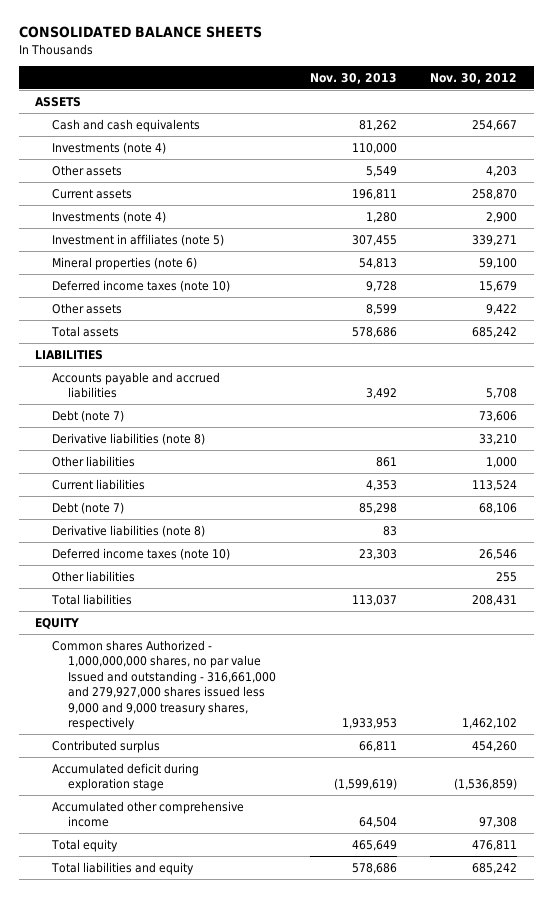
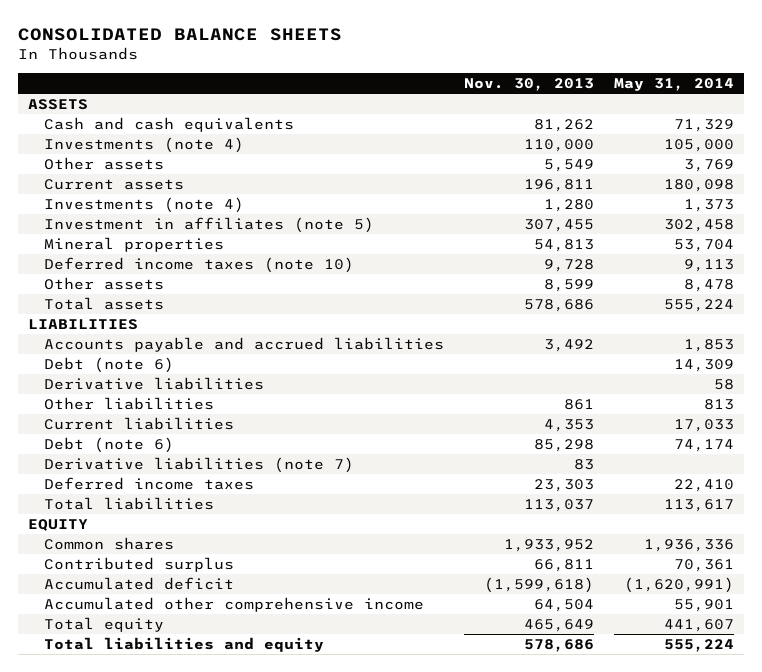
- | Nov. 30, 2013 | Nov. 30, 2012
+ | Nov. 30, 2013 | May 31, 2014
- Mineral properties (note 6) | 54,813 | 59,100
+ Mineral properties | 54,813 | 53,704
- Debt (note 7) | | 73,606
- Derivative liabilities (note 8) | | 33,210
+ Debt (note 6) | | 14,309
+ Derivative liabilities | | 58
- Debt (note 7) | 85,298 | 68,106
- Derivative liabilities (note 8) | 83 |
- Deferred income taxes (note 10) | 23,303 | 26,546
- Other liabilities | | 255
+ Debt (note 6) | 85,298 | 74,174
+ Derivative liabilities (note 7) | 83 |
+ Deferred income taxes | 23,303 | 22,410
- Common shares Authorized - 1,000,000,000 shares, no par value Issued and outstanding - 316,661,000 and 279,927,000 shares issued less 9,000 and 9,000 treasury shares, respectively | 1,933,953 | 1,462,102
+ Common shares | 1,933,952 | 1,936,336
- Accumulated deficit during exploration stage | (1,599,619) | (1,536,859)
+ Accumulated deficit | (1,599,618) | (1,620,991)

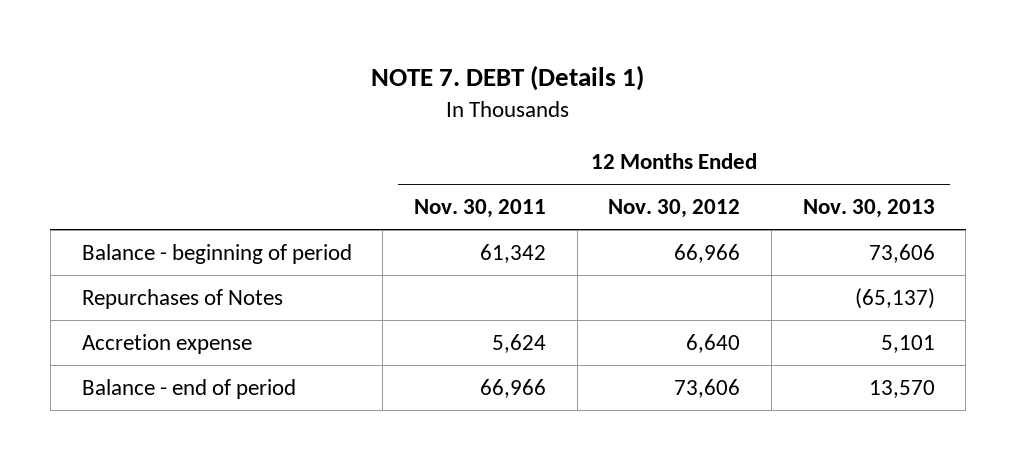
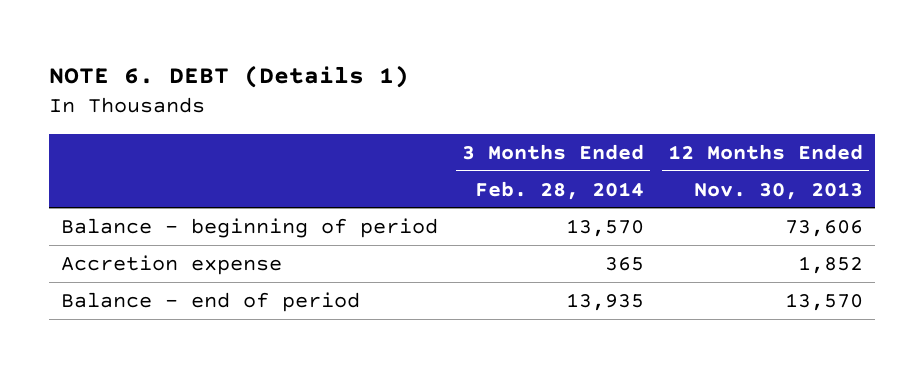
- NOTE 7. DEBT (Details 1)
+ NOTE 6. DEBT (Details 1)
- | 12 Months Ended Nov. 30, 2011 | 12 Months Ended Nov. 30, 2012 | 12 Months Ended Nov. 30, 2013
+ | 3 Months Ended Feb. 28, 2014 | 12 Months Ended Nov. 30, 2013
- Repurchases of Notes | | | (65,137)
- Accretion expense | 5,624 | 6,640 | 5,101
+ Accretion expense | 365 | 1,852

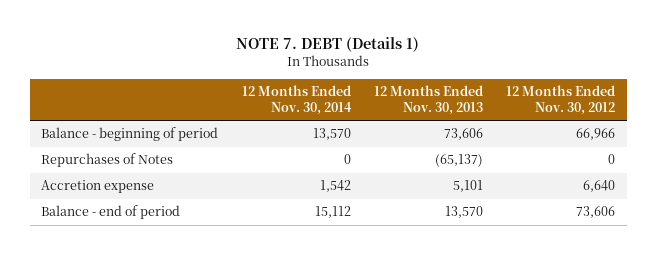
- NOTE 6. DEBT (Details 1)
+ NOTE 7. DEBT (Details 1)
- | 3 Months Ended Feb. 28, 2014 | 12 Months Ended Nov. 30, 2013
+ | 12 Months Ended Nov. 30, 2014 | 12 Months Ended Nov. 30, 2013 | 12 Months Ended Nov. 30, 2012
- Accretion expense | 365 | 1,852
+ Repurchases of Notes | 0 | (65,137) | 0
+ Accretion expense | 1,542 | 5,101 | 6,640

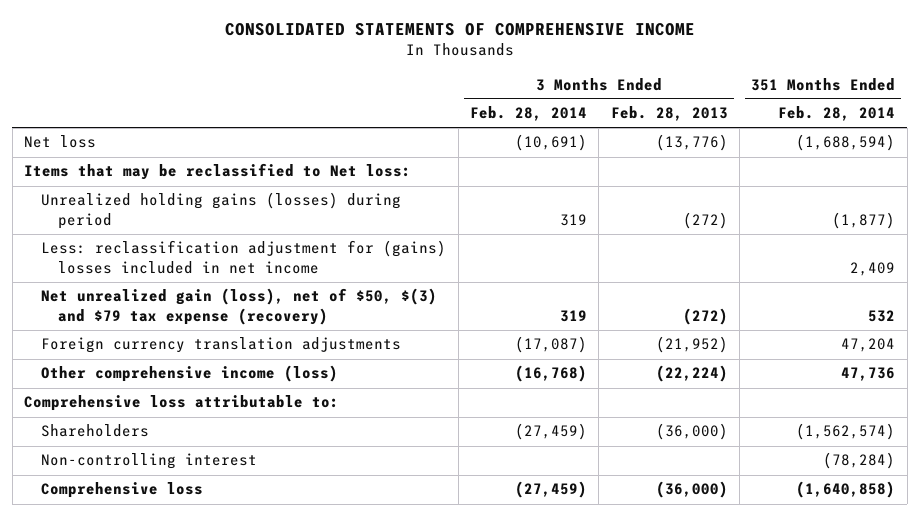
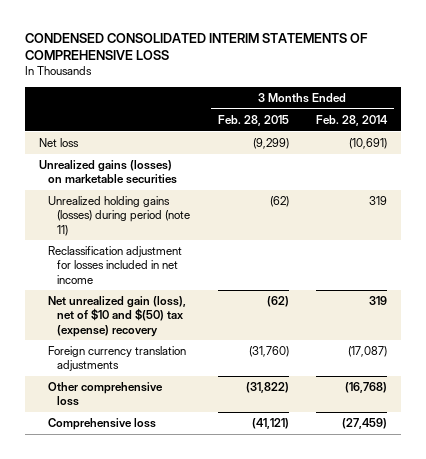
- CONSOLIDATED STATEMENTS OF COMPREHENSIVE INCOME
+ CONDENSED CONSOLIDATED INTERIM STATEMENTS OF COMPREHENSIVE LOSS
- | 3 Months Ended Feb. 28, 2014 | 3 Months Ended Feb. 28, 2013 | 351 Months Ended Feb. 28, 2014
+ | 3 Months Ended Feb. 28, 2015 | 3 Months Ended Feb. 28, 2014
- Items that may be reclassified to Net loss:
- Unrealized holding gains (losses) during period | 319 | (272) | (1,877)
- Less: reclassification adjustment for (gains) losses included in net income | | | 2,409
- Net unrealized gain (loss), net of $50, $(3) and $79 tax expense (recovery) | 319 | (272) | 532
+ Unrealized gains (losses) on marketable securities
+ Unrealized holding gains (losses) during period (note 11) | (62) | 319
+ Reclassification adjustment for losses included in net income
+ Net unrealized gain (loss), net of $10 and $(50) tax (expense) recovery | (62) | 319
- Other comprehensive income (loss) | (16,768) | (22,224) | 47,736
- Comprehensive loss attributable to:
- Shareholders | (27,459) | (36,000) | (1,562,574)
- Non-controlling interest | | | (78,284)
+ Other comprehensive loss | (31,822) | (16,768)

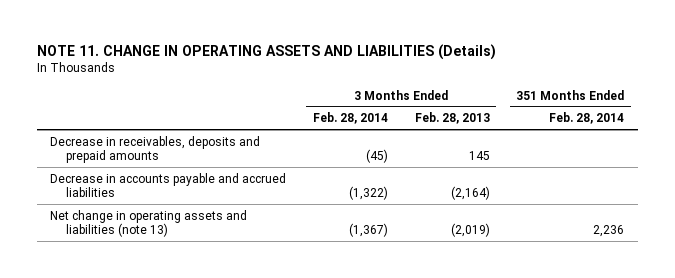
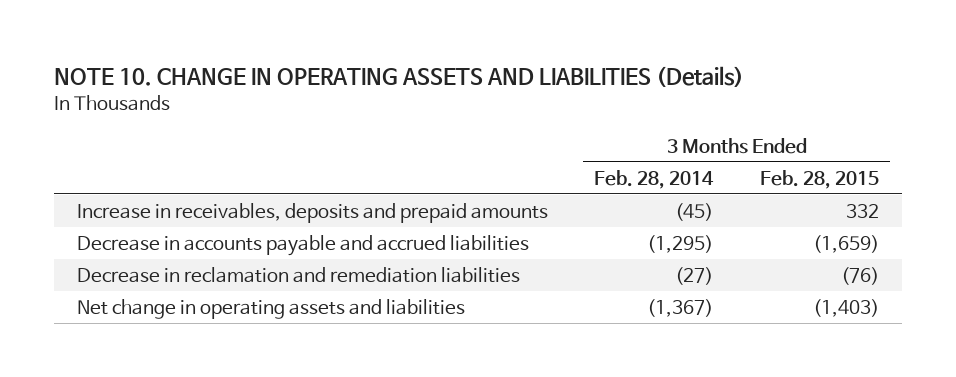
- NOTE 11. CHANGE IN OPERATING ASSETS AND LIABILITIES (Details)
+ NOTE 10. CHANGE IN OPERATING ASSETS AND LIABILITIES (Details)
- | 3 Months Ended Feb. 28, 2014 | 3 Months Ended Feb. 28, 2013 | 351 Months Ended Feb. 28, 2014
+ | 3 Months Ended Feb. 28, 2014 | 3 Months Ended Feb. 28, 2015
- Decrease in receivables, deposits and prepaid amounts | (45) | 145 |
- Decrease in accounts payable and accrued liabilities | (1,322) | (2,164) |
- Net change in operating assets and liabilities (note 13) | (1,367) | (2,019) | 2,236
+ Increase in receivables, deposits and prepaid amounts | (45) | 332
+ Decrease in accounts payable and accrued liabilities | (1,295) | (1,659)
+ Decrease in reclamation and remediation liabilities | (27) | (76)
+ Net change in operating assets and liabilities | (1,367) | (1,403)

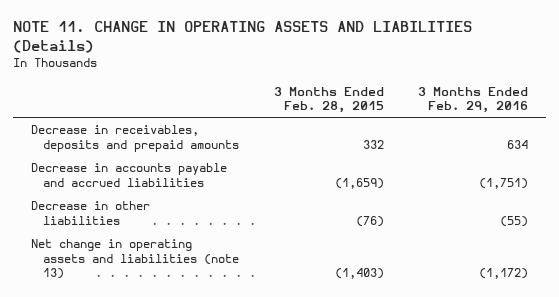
- NOTE 10. CHANGE IN OPERATING ASSETS AND LIABILITIES (Details)
+ NOTE 11. CHANGE IN OPERATING ASSETS AND LIABILITIES (Details)
- | 3 Months Ended Feb. 28, 2014 | 3 Months Ended Feb. 28, 2015
+ | 3 Months Ended Feb. 28, 2015 | 3 Months Ended Feb. 29, 2016
- Increase in receivables, deposits and prepaid amounts | (45) | 332
+ Decrease in receivables, deposits and prepaid amounts | 332 | 634
- Decrease in reclamation and remediation liabilities | (27) | (76)
- Net change in operating assets and liabilities | (1,367) | (1,403)
+ Decrease in other liabilities | (76) | (55)
+ Net change in operating assets and liabilities (note 13) | (1,403) | (1,172)

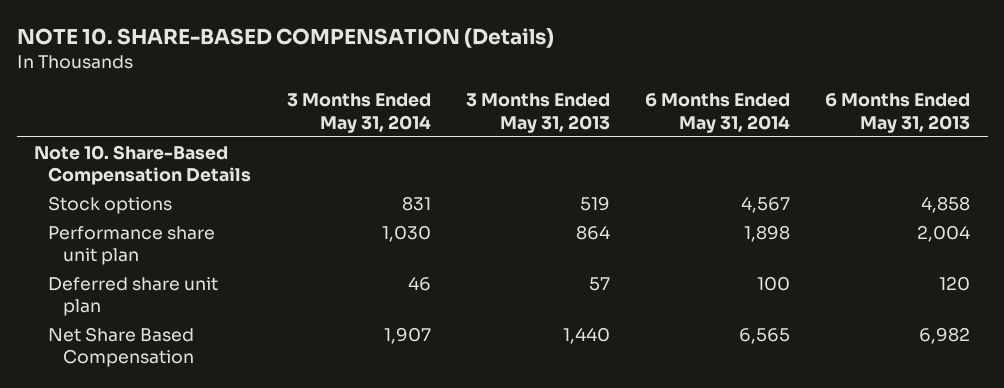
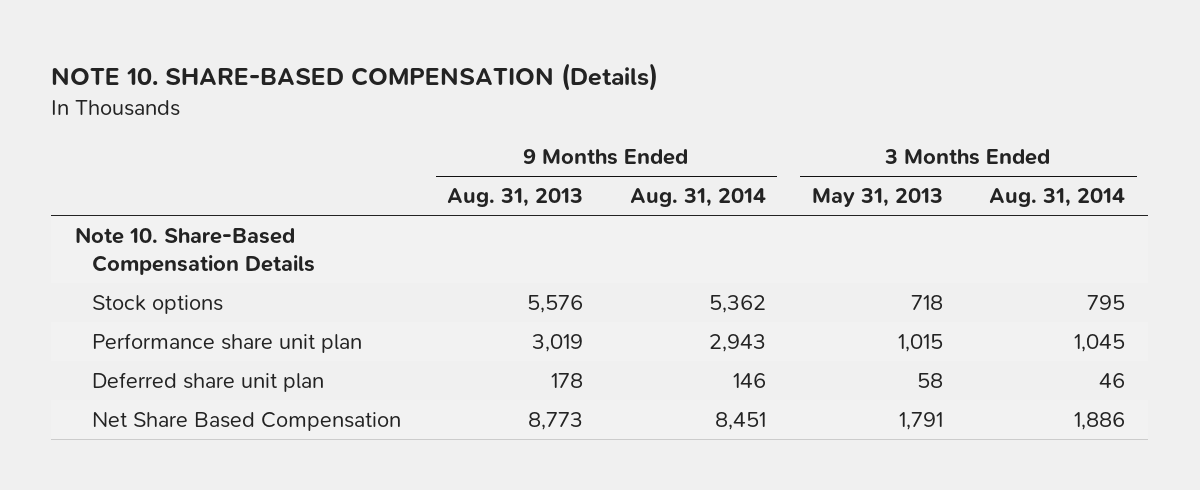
- | 3 Months Ended May 31, 2014 | 3 Months Ended May 31, 2013 | 6 Months Ended May 31, 2014 | 6 Months Ended May 31, 2013
+ | 9 Months Ended Aug. 31, 2013 | 9 Months Ended Aug. 31, 2014 | 3 Months Ended May 31, 2013 | 3 Months Ended Aug. 31, 2014
- Stock options | 831 | 519 | 4,567 | 4,858
- Performance share unit plan | 1,030 | 864 | 1,898 | 2,004
- Deferred share unit plan | 46 | 57 | 100 | 120
- Net Share Based Compensation | 1,907 | 1,440 | 6,565 | 6,982
+ Stock options | 5,576 | 5,362 | 718 | 795
+ Performance share unit plan | 3,019 | 2,943 | 1,015 | 1,045
+ Deferred share unit plan | 178 | 146 | 58 | 46
+ Net Share Based Compensation | 8,773 | 8,451 | 1,791 | 1,886

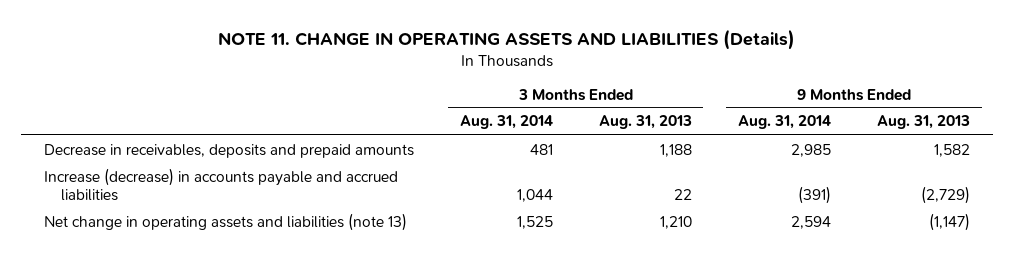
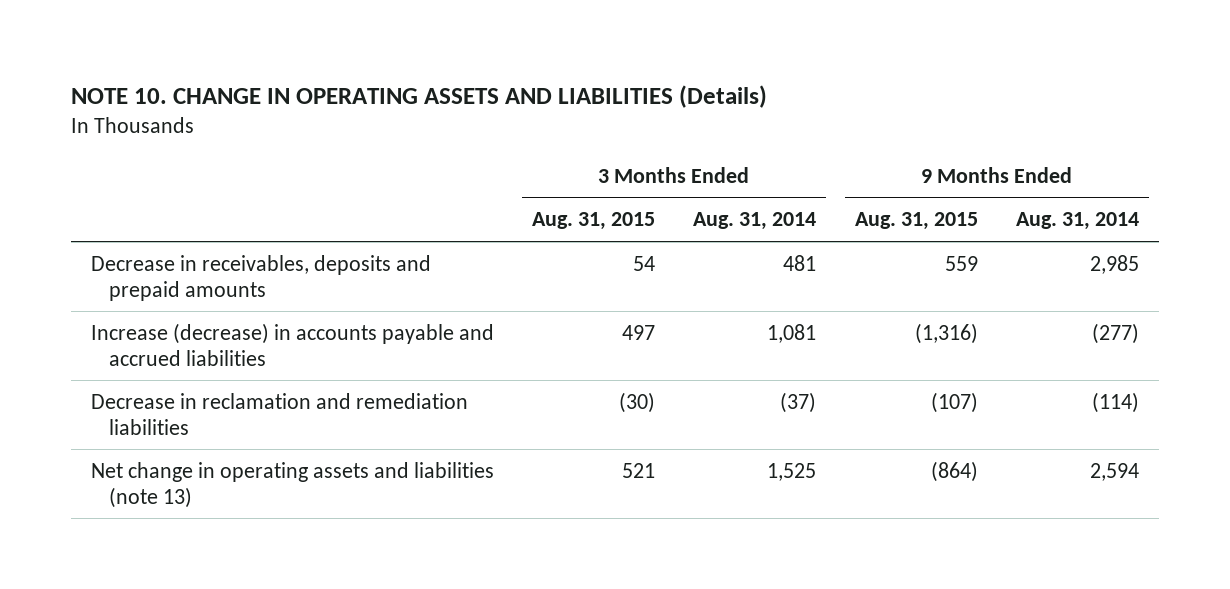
- NOTE 11. CHANGE IN OPERATING ASSETS AND LIABILITIES (Details)
+ NOTE 10. CHANGE IN OPERATING ASSETS AND LIABILITIES (Details)
- | 3 Months Ended Aug. 31, 2014 | 3 Months Ended Aug. 31, 2013 | 9 Months Ended Aug. 31, 2014 | 9 Months Ended Aug. 31, 2013
+ | 3 Months Ended Aug. 31, 2015 | 3 Months Ended Aug. 31, 2014 | 9 Months Ended Aug. 31, 2015 | 9 Months Ended Aug. 31, 2014
- Increase (decrease) in accounts payable and accrued liabilities | 1,044 | 22 | (391) | (2,729)
+ Increase (decrease) in accounts payable and accrued liabilities | 497 | 1,081 | (1,316) | (277)
+ Decrease in reclamation and remediation liabilities | (30) | (37) | (107) | (114)

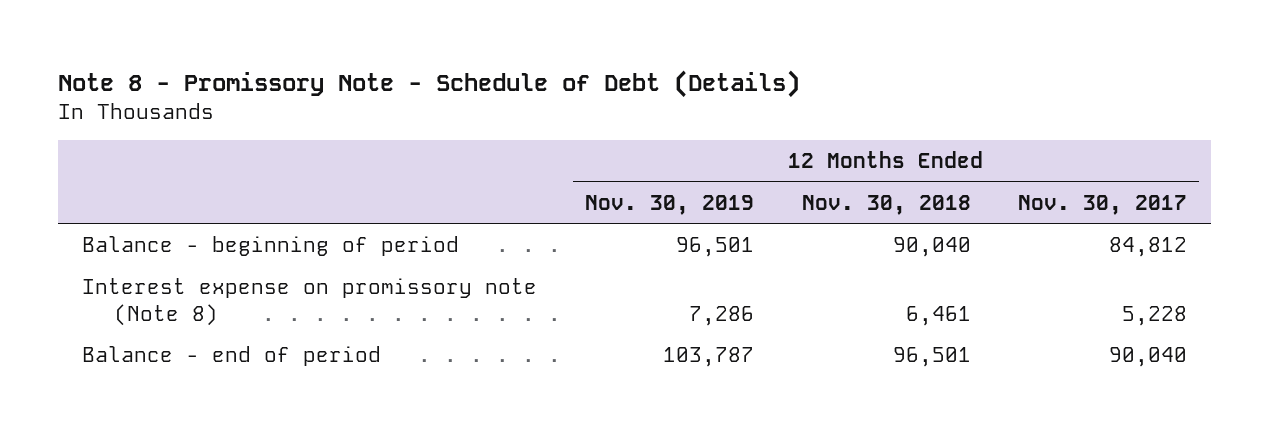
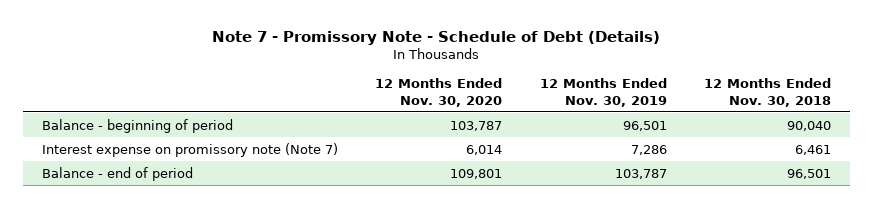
- Note 8 - Promissory Note - Schedule of Debt (Details)
+ Note 7 - Promissory Note - Schedule of Debt (Details)
- | 12 Months Ended Nov. 30, 2019 | 12 Months Ended Nov. 30, 2018 | 12 Months Ended Nov. 30, 2017
+ | 12 Months Ended Nov. 30, 2020 | 12 Months Ended Nov. 30, 2019 | 12 Months Ended Nov. 30, 2018
- Interest expense on promissory note (Note 8) | 7,286 | 6,461 | 5,228
+ Interest expense on promissory note (Note 7) | 6,014 | 7,286 | 6,461

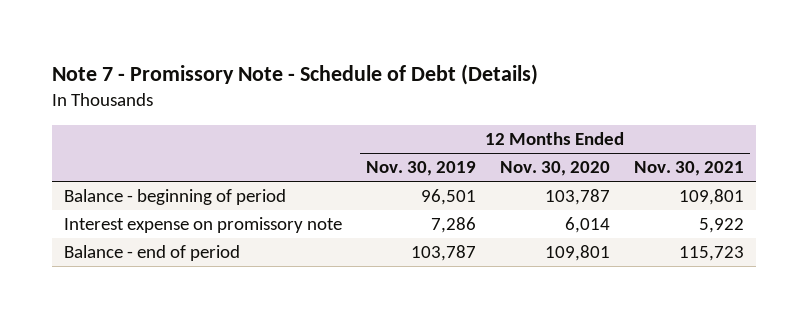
- | 12 Months Ended Nov. 30, 2020 | 12 Months Ended Nov. 30, 2019 | 12 Months Ended Nov. 30, 2018
+ | 12 Months Ended Nov. 30, 2019 | 12 Months Ended Nov. 30, 2020 | 12 Months Ended Nov. 30, 2021
- Interest expense on promissory note (Note 7) | 6,014 | 7,286 | 6,461
+ Interest expense on promissory note | 7,286 | 6,014 | 5,922

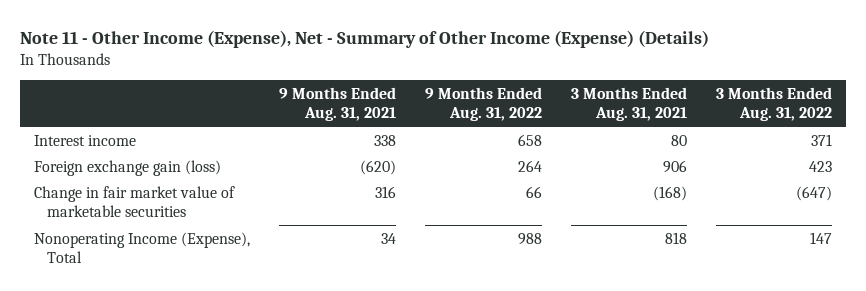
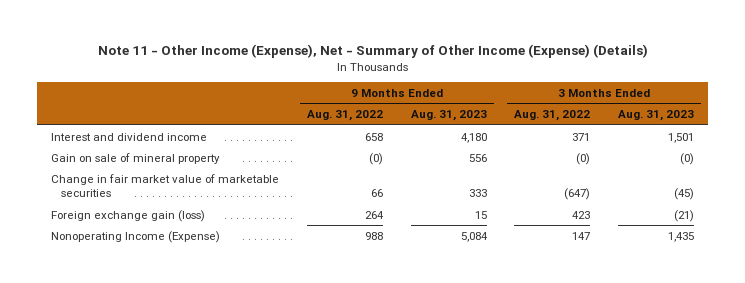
- | 9 Months Ended Aug. 31, 2021 | 9 Months Ended Aug. 31, 2022 | 3 Months Ended Aug. 31, 2021 | 3 Months Ended Aug. 31, 2022
+ | 9 Months Ended Aug. 31, 2022 | 9 Months Ended Aug. 31, 2023 | 3 Months Ended Aug. 31, 2022 | 3 Months Ended Aug. 31, 2023
- Interest income | 338 | 658 | 80 | 371
+ Interest and dividend income | 658 | 4,180 | 371 | 1,501
+ Gain on sale of mineral property | (0) | 556 | (0) | (0)
- Nonoperating Income (Expense), Total | 34 | 988 | 818 | 147
moved down: Foreign exchange gain (loss) | 264 | 15 | 423 | (21)
+ Nonoperating Income (Expense) | 988 | 5,084 | 147 | 1,435

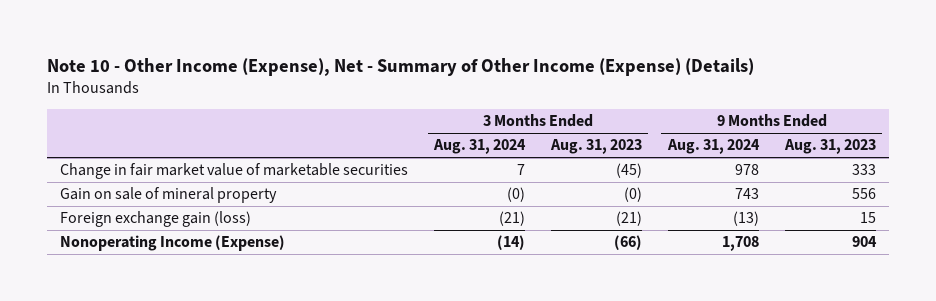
- Note 11 - Other Income (Expense), Net - Summary of Other Income (Expense) (Details)
+ Note 10 - Other Income (Expense), Net - Summary of Other Income (Expense) (Details)
- | 9 Months Ended Aug. 31, 2022 | 9 Months Ended Aug. 31, 2023 | 3 Months Ended Aug. 31, 2022 | 3 Months Ended Aug. 31, 2023
+ | 3 Months Ended Aug. 31, 2024 | 3 Months Ended Aug. 31, 2023 | 9 Months Ended Aug. 31, 2024 | 9 Months Ended Aug. 31, 2023
- Interest and dividend income | 658 | 4,180 | 371 | 1,501
moved down: Gain on sale of mineral property | (0) | (0) | 743 | 556
- Nonoperating Income (Expense) | 988 | 5,084 | 147 | 1,435
+ Nonoperating Income (Expense) | (14) | (66) | 1,708 | 904

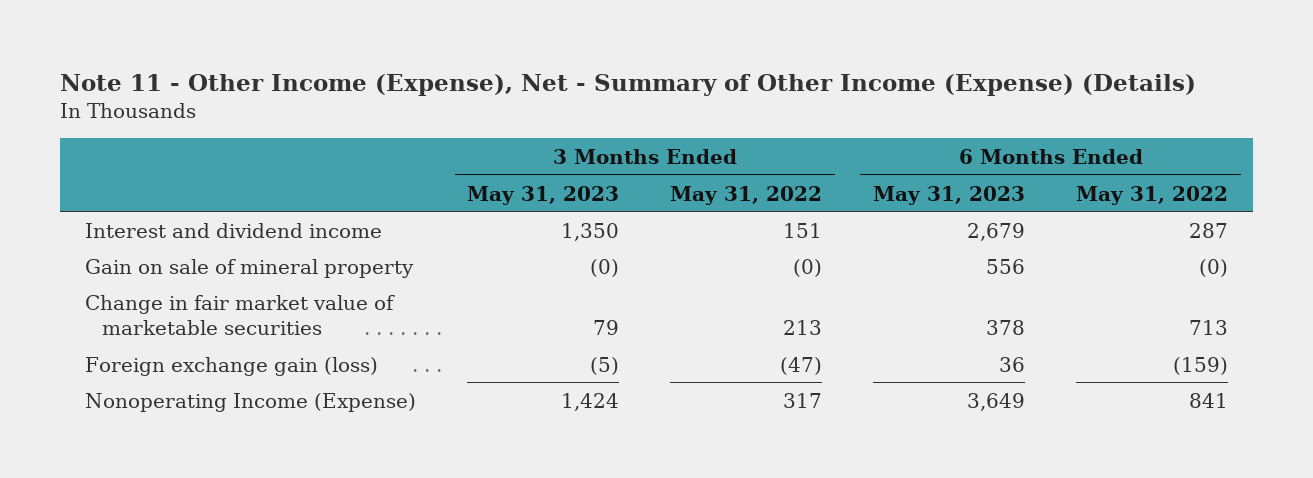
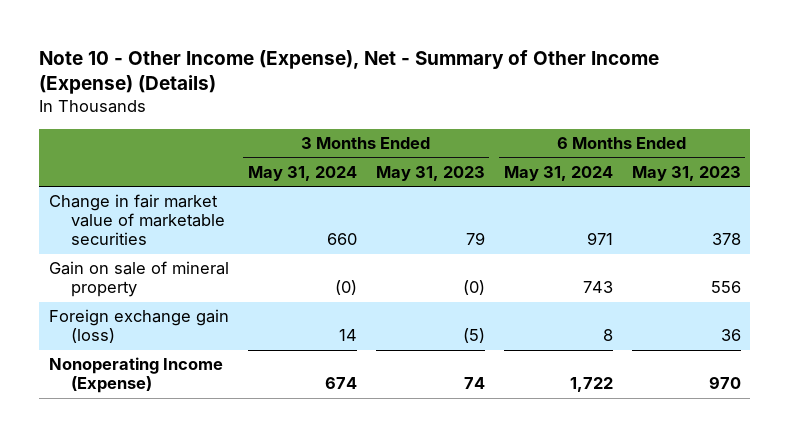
- Note 11 - Other Income (Expense), Net - Summary of Other Income (Expense) (Details)
+ Note 10 - Other Income (Expense), Net - Summary of Other Income (Expense) (Details)
- | 3 Months Ended May 31, 2023 | 3 Months Ended May 31, 2022 | 6 Months Ended May 31, 2023 | 6 Months Ended May 31, 2022
+ | 3 Months Ended May 31, 2024 | 3 Months Ended May 31, 2023 | 6 Months Ended May 31, 2024 | 6 Months Ended May 31, 2023
- Interest and dividend income | 1,350 | 151 | 2,679 | 287
moved down: Gain on sale of mineral property | (0) | (0) | 743 | 556
- Nonoperating Income (Expense) | 1,424 | 317 | 3,649 | 841
+ Nonoperating Income (Expense) | 674 | 74 | 1,722 | 970

